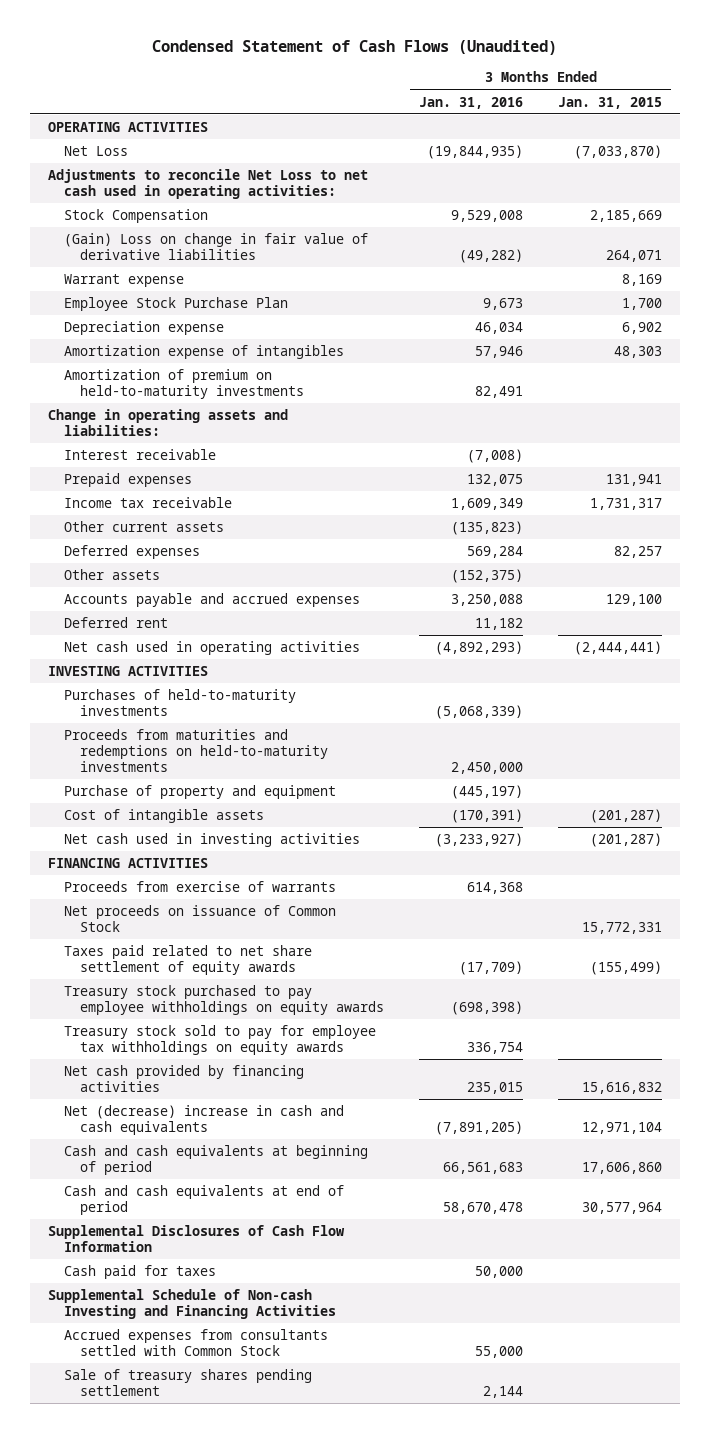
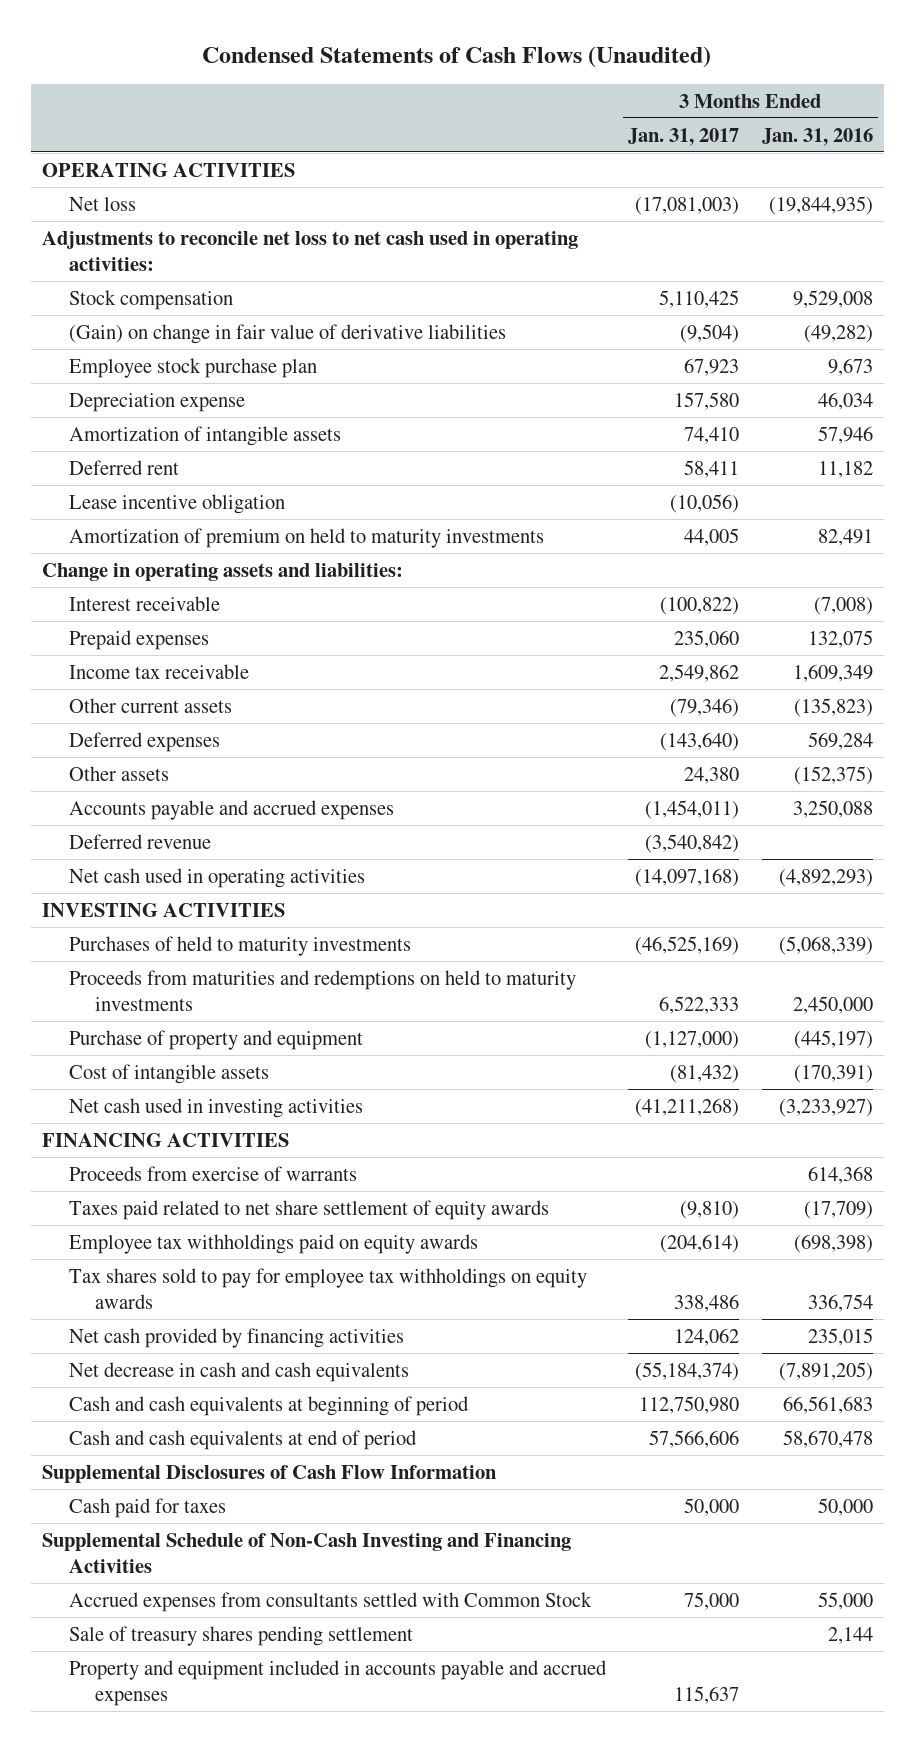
- Condensed Statement of Cash Flows (Unaudited)
+ Condensed Statements of Cash Flows (Unaudited)
- | 3 Months Ended Jan. 31, 2016 | 3 Months Ended Jan. 31, 2015
+ | 3 Months Ended Jan. 31, 2017 | 3 Months Ended Jan. 31, 2016
- Net Loss | (19,844,935) | (7,033,870)
- Adjustments to reconcile Net Loss to net cash used in operating activities:
- Stock Compensation | 9,529,008 | 2,185,669
- (Gain) Loss on change in fair value of derivative liabilities | (49,282) | 264,071
- Warrant expense | | 8,169
- Employee Stock Purchase Plan | 9,673 | 1,700
+ Net loss | (17,081,003) | (19,844,935)
+ Adjustments to reconcile net loss to net cash used in operating activities:
+ Stock compensation | 5,110,425 | 9,529,008
+ (Gain) on change in fair value of derivative liabilities | (9,504) | (49,282)
+ Employee stock purchase plan | 67,923 | 9,673
- Amortization expense of intangibles | 57,946 | 48,303
- Amortization of premium on held-to-maturity investments | 82,491 |
+ Amortization of intangible assets | 74,410 | 57,946
moved up: Deferred rent | 58,411 | 11,182
+ Lease incentive obligation | (10,056) |
+ Amortization of premium on held to maturity investments | 44,005 | 82,491
+ Deferred revenue | (3,540,842) |
- Purchases of held-to-maturity investments | (5,068,339) |
- Proceeds from maturities and redemptions on held-to-maturity investments | 2,450,000 |
+ Purchases of held to maturity investments | (46,525,169) | (5,068,339)
+ Proceeds from maturities and redemptions on held to maturity investments | 6,522,333 | 2,450,000
- Net proceeds on issuance of Common Stock | | 15,772,331
- Treasury stock purchased to pay employee withholdings on equity awards | (698,398) |
- Treasury stock sold to pay for employee tax withholdings on equity awards | 336,754 |
+ Employee tax withholdings paid on equity awards | (204,614) | (698,398)
+ Tax shares sold to pay for employee tax withholdings on equity awards | 338,486 | 336,754
- Net (decrease) increase in cash and cash equivalents | (7,891,205) | 12,971,104
+ Net decrease in cash and cash equivalents | (55,184,374) | (7,891,205)
- Supplemental Schedule of Non-cash Investing and Financing Activities
+ Supplemental Schedule of Non-Cash Investing and Financing Activities
+ Property and equipment included in accounts payable and accrued expenses | 115,637 |

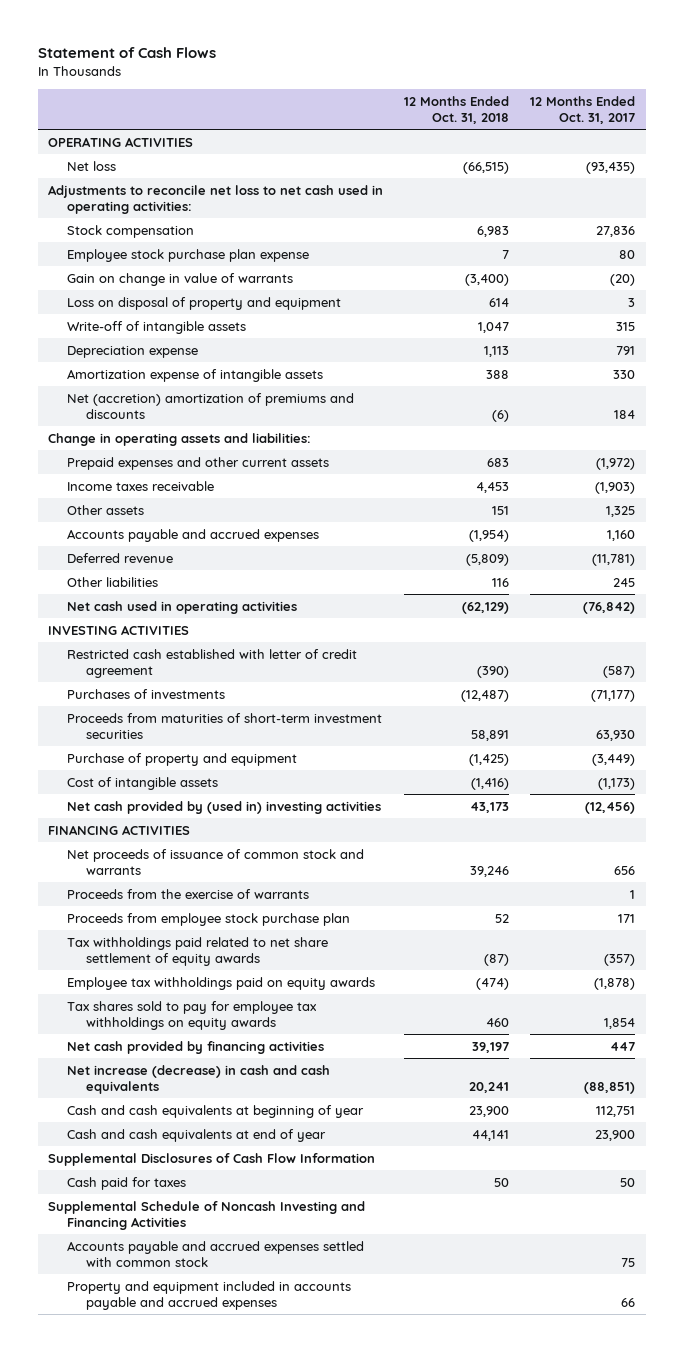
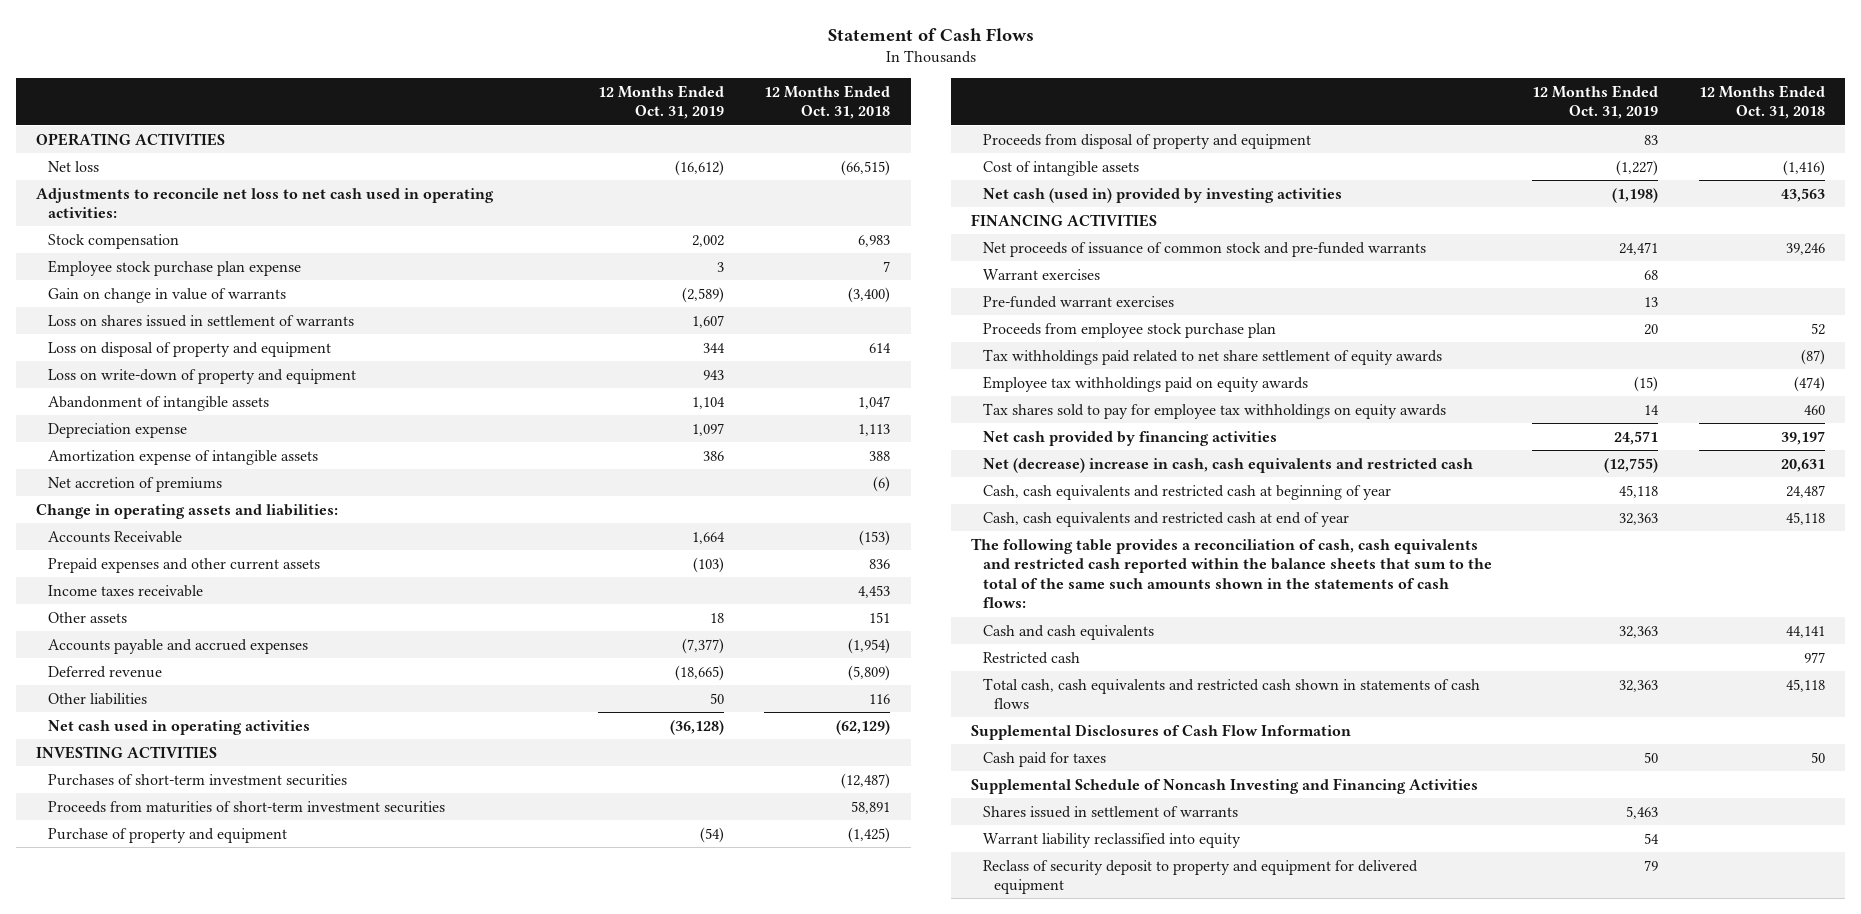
- | 12 Months Ended Oct. 31, 2018 | 12 Months Ended Oct. 31, 2017
+ | 12 Months Ended Oct. 31, 2019 | 12 Months Ended Oct. 31, 2018
+ Loss on shares issued in settlement of warrants | 1,607 |
- Write-off of intangible assets | 1,047 | 315
+ Loss on write-down of property and equipment | 943 |
+ Abandonment of intangible assets | 1,104 | 1,047
- Net (accretion) amortization of premiums and discounts | (6) | 184
+ Net accretion of premiums | | (6)
- Prepaid expenses and other current assets | 683 | (1,972)
+ Accounts Receivable | 1,664 | (153)
+ Prepaid expenses and other current assets | (103) | 836
- Restricted cash established with letter of credit agreement | (390) | (587)
- Purchases of investments | (12,487) | (71,177)
+ Purchases of short-term investment securities | | (12,487)
+ Proceeds from disposal of property and equipment | 83 |
- Net cash provided by (used in) investing activities | 43,173 | (12,456)
+ Net cash (used in) provided by investing activities | (1,198) | 43,563
- Net proceeds of issuance of common stock and warrants | 39,246 | 656
- Proceeds from the exercise of warrants | | 1
+ Net proceeds of issuance of common stock and pre-funded warrants | 24,471 | 39,246
+ Warrant exercises | 68 |
+ Pre-funded warrant exercises | 13 |
- Net increase (decrease) in cash and cash equivalents | 20,241 | (88,851)
- Cash and cash equivalents at beginning of year | 23,900 | 112,751
- Cash and cash equivalents at end of year | 44,141 | 23,900
+ Net (decrease) increase in cash, cash equivalents and restricted cash | (12,755) | 20,631
+ Cash, cash equivalents and restricted cash at beginning of year | 45,118 | 24,487
+ Cash, cash equivalents and restricted cash at end of year | 32,363 | 45,118
+ The following table provides a reconciliation of cash, cash equivalents and restricted cash reported within the balance sheets that sum to the total of the same such amounts shown in the statements of cash flows:
+ Cash and cash equivalents | 32,363 | 44,141
+ Restricted cash | | 977
+ Total cash, cash equivalents and restricted cash shown in statements of cash flows | 32,363 | 45,118
- Accounts payable and accrued expenses settled with common stock | | 75
- Property and equipment included in accounts payable and accrued expenses | | 66
+ Shares issued in settlement of warrants | 5,463 |
+ Warrant liability reclassified into equity | 54 |
+ Reclass of security deposit to property and equipment for delivered equipment | 79 |

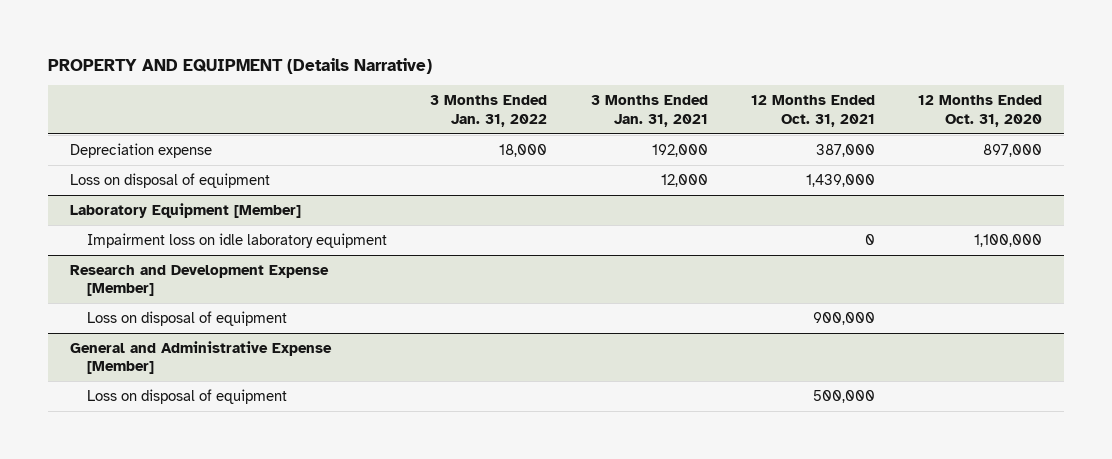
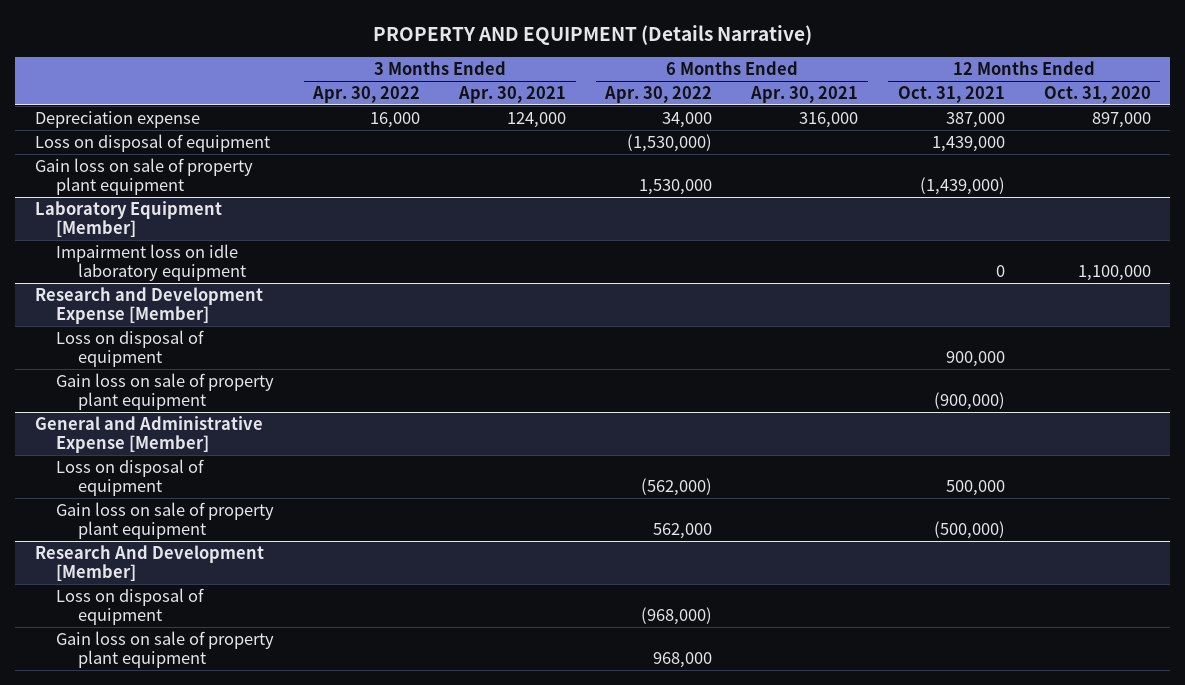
- | 3 Months Ended Jan. 31, 2022 | 3 Months Ended Jan. 31, 2021 | 12 Months Ended Oct. 31, 2021 | 12 Months Ended Oct. 31, 2020
+ | 3 Months Ended Apr. 30, 2022 | 3 Months Ended Apr. 30, 2021 | 6 Months Ended Apr. 30, 2022 | 6 Months Ended Apr. 30, 2021 | 12 Months Ended Oct. 31, 2021 | 12 Months Ended Oct. 31, 2020
+ Gain loss on sale of property plant equipment | | | 1,530,000 | | (1,439,000) |
@ Research and Development Expense [Member]
+ Gain loss on sale of property plant equipment | | | | | (900,000) |
@ General and Administrative Expense [Member]
+ Gain loss on sale of property plant equipment | | | 562,000 | | (500,000) |
+ Research And Development [Member]
+ Loss on disposal of equipment | | | (968,000) | | |
+ Gain loss on sale of property plant equipment | | | 968,000 | | |

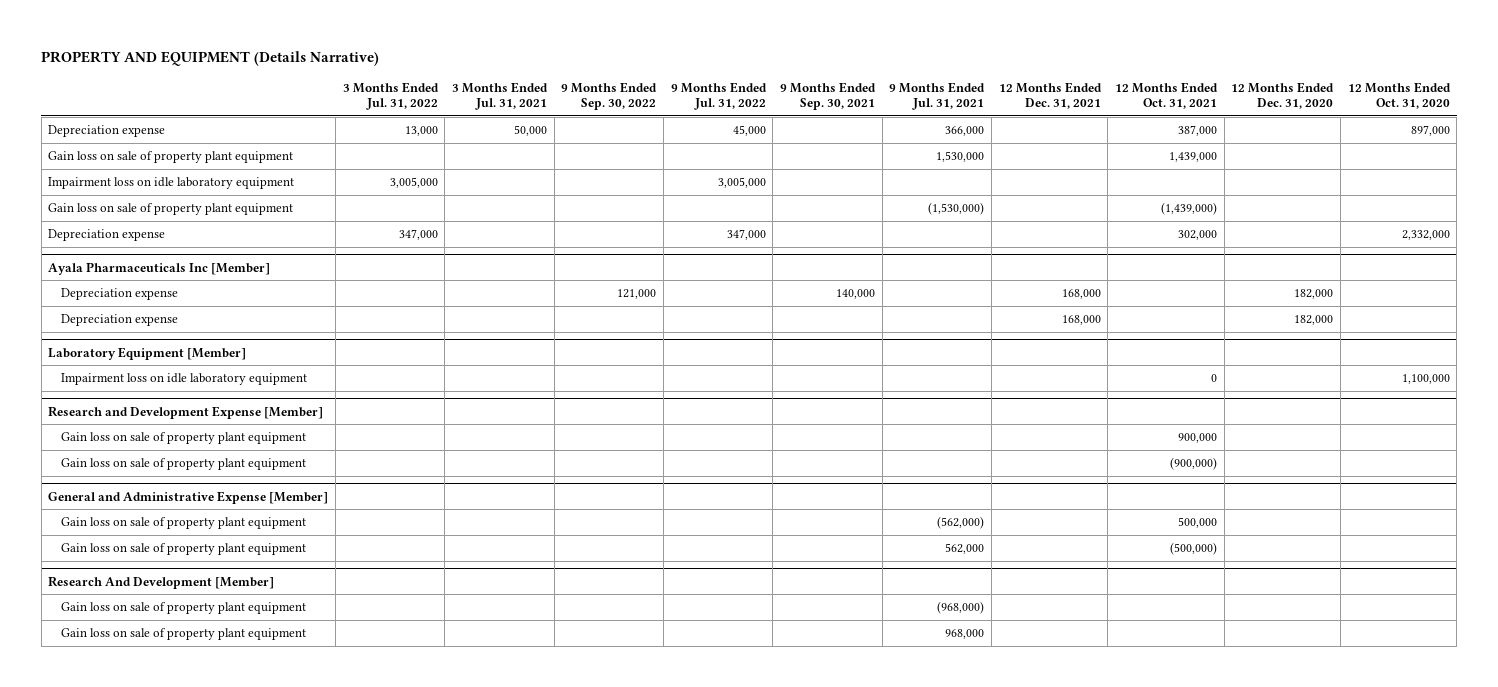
- | 3 Months Ended Apr. 30, 2022 | 3 Months Ended Apr. 30, 2021 | 6 Months Ended Apr. 30, 2022 | 6 Months Ended Apr. 30, 2021 | 12 Months Ended Oct. 31, 2021 | 12 Months Ended Oct. 31, 2020
+ | 3 Months Ended Jul. 31, 2022 | 3 Months Ended Jul. 31, 2021 | 9 Months Ended Sep. 30, 2022 | 9 Months Ended Jul. 31, 2022 | 9 Months Ended Sep. 30, 2021 | 9 Months Ended Jul. 31, 2021 | 12 Months Ended Dec. 31, 2021 | 12 Months Ended Oct. 31, 2021 | 12 Months Ended Dec. 31, 2020 | 12 Months Ended Oct. 31, 2020
- Loss on disposal of equipment | | | (1,530,000) | | 1,439,000 |
+ Gain loss on sale of property plant equipment | | | | | | 1,530,000 | | 1,439,000 | |
+ Impairment loss on idle laboratory equipment | 3,005,000 | | | 3,005,000 | | | | | |
+ Depreciation expense | 347,000 | | | 347,000 | | | | 302,000 | | 2,332,000
+ Ayala Pharmaceuticals Inc [Member]
+ Depreciation expense | | | 121,000 | | 140,000 | | 168,000 | | 182,000 |
+ Depreciation expense | | | | | | | 168,000 | | 182,000 |
@ Research and Development Expense [Member]
- Loss on disposal of equipment | | | | | 900,000 |
+ Gain loss on sale of property plant equipment | | | | | | | | 900,000 | |
@ General and Administrative Expense [Member]
- Loss on disposal of equipment | | | (562,000) | | 500,000 |
+ Gain loss on sale of property plant equipment | | | | | | (562,000) | | 500,000 | |
@ Research And Development [Member]
- Loss on disposal of equipment | | | (968,000) | | |
+ Gain loss on sale of property plant equipment | | | | | | 968,000 | | | |

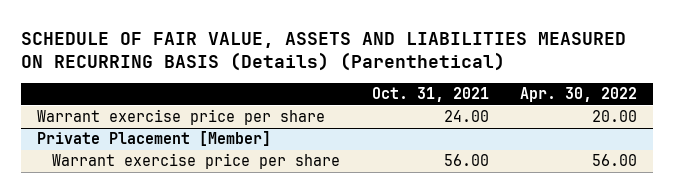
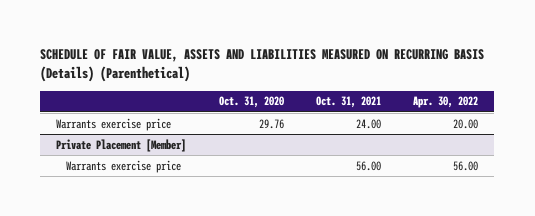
- | Oct. 31, 2021 | Apr. 30, 2022
+ | Oct. 31, 2020 | Oct. 31, 2021 | Apr. 30, 2022
- Warrant exercise price per share | 24.00 | 20.00
+ Warrants exercise price | 29.76 | 24.00 | 20.00
@ Private Placement [Member]
- Warrant exercise price per share | 56.00 | 56.00
+ Warrants exercise price | | 56.00 | 56.00

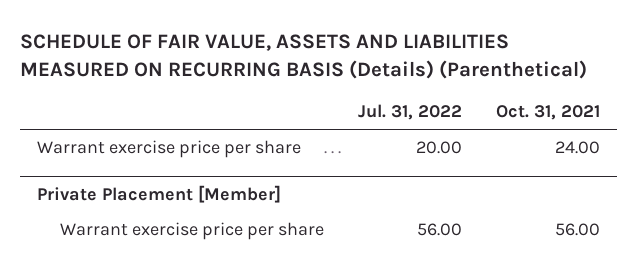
- | Oct. 31, 2020 | Oct. 31, 2021 | Apr. 30, 2022
+ | Jul. 31, 2022 | Oct. 31, 2021
- Warrants exercise price | 29.76 | 24.00 | 20.00
+ Warrant exercise price per share | 20.00 | 24.00
@ Private Placement [Member]
- Warrants exercise price | | 56.00 | 56.00
+ Warrant exercise price per share | 56.00 | 56.00

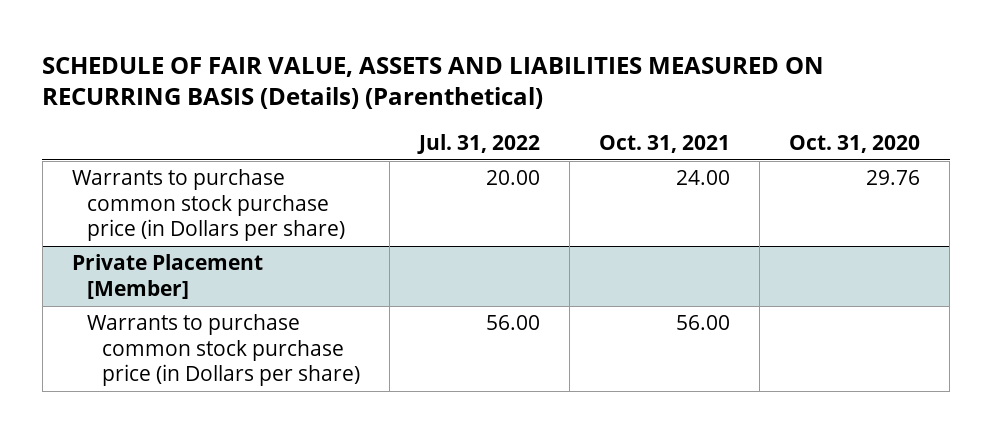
- | Jul. 31, 2022 | Oct. 31, 2021
+ | Jul. 31, 2022 | Oct. 31, 2021 | Oct. 31, 2020
- Warrant exercise price per share | 20.00 | 24.00
+ Warrants to purchase common stock purchase price (in Dollars per share) | 20.00 | 24.00 | 29.76
@ Private Placement [Member]
- Warrant exercise price per share | 56.00 | 56.00
+ Warrants to purchase common stock purchase price (in Dollars per share) | 56.00 | 56.00 |

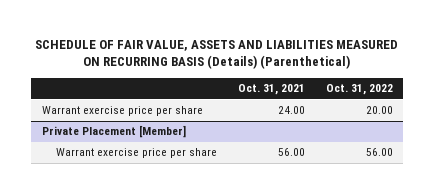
- | Jul. 31, 2022 | Oct. 31, 2021 | Oct. 31, 2020
+ | Oct. 31, 2021 | Oct. 31, 2022
- Warrants to purchase common stock purchase price (in Dollars per share) | 20.00 | 24.00 | 29.76
+ Warrant exercise price per share | 24.00 | 20.00
@ Private Placement [Member]
- Warrants to purchase common stock purchase price (in Dollars per share) | 56.00 | 56.00 |
+ Warrant exercise price per share | 56.00 | 56.00

